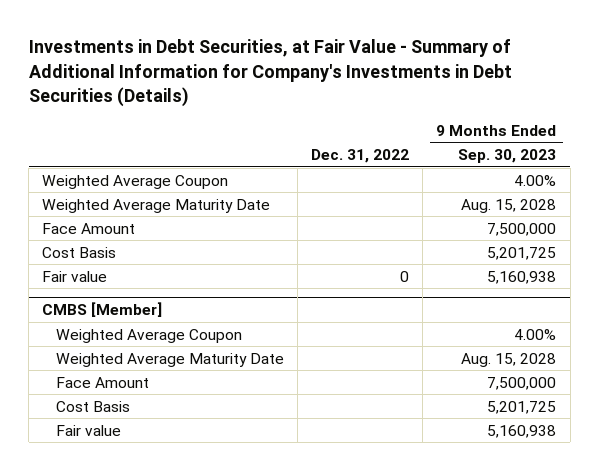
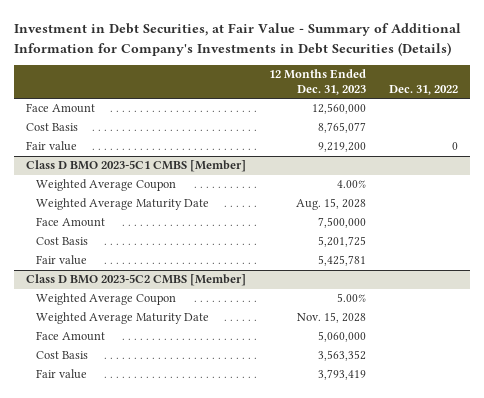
- Investments in Debt Securities, at Fair Value - Summary of Additional Information for Company's Investments in Debt Securities (Details)
+ Investment in Debt Securities, at Fair Value - Summary of Additional Information for Company's Investments in Debt Securities (Details)
- | Dec. 31, 2022 | 9 Months Ended Sep. 30, 2023
+ | 12 Months Ended Dec. 31, 2023 | Dec. 31, 2022
- Weighted Average Coupon | | 4.00%
- Weighted Average Maturity Date | | Aug. 15, 2028
- CMBS [Member]
+ Class D BMO 2023-5C1 CMBS [Member]
+ Class D BMO 2023-5C2 CMBS [Member]
+ Weighted Average Coupon | 5.00% |
+ Weighted Average Maturity Date | Nov. 15, 2028 |
+ Face Amount | 5,060,000 |
+ Cost Basis | 3,563,352 |
+ Fair value | 3,793,419 |

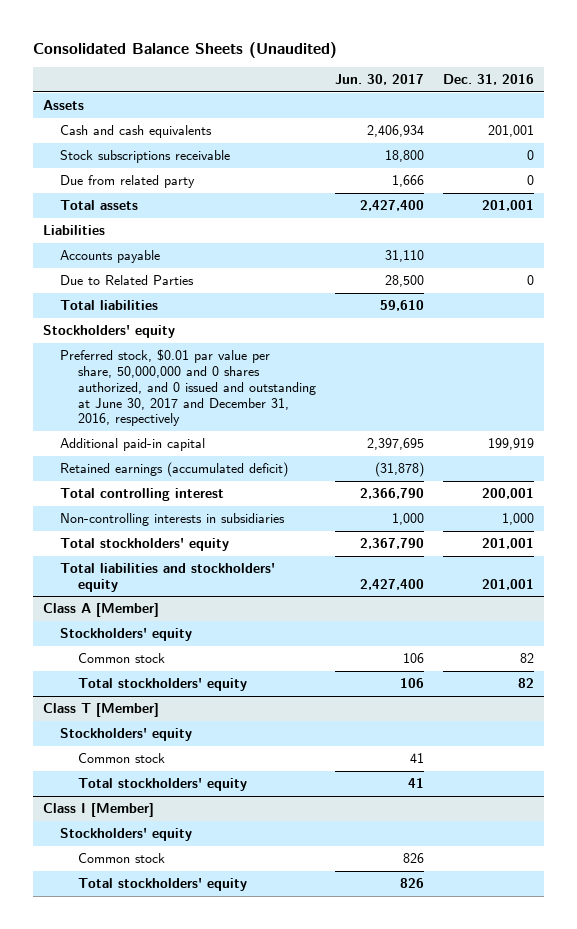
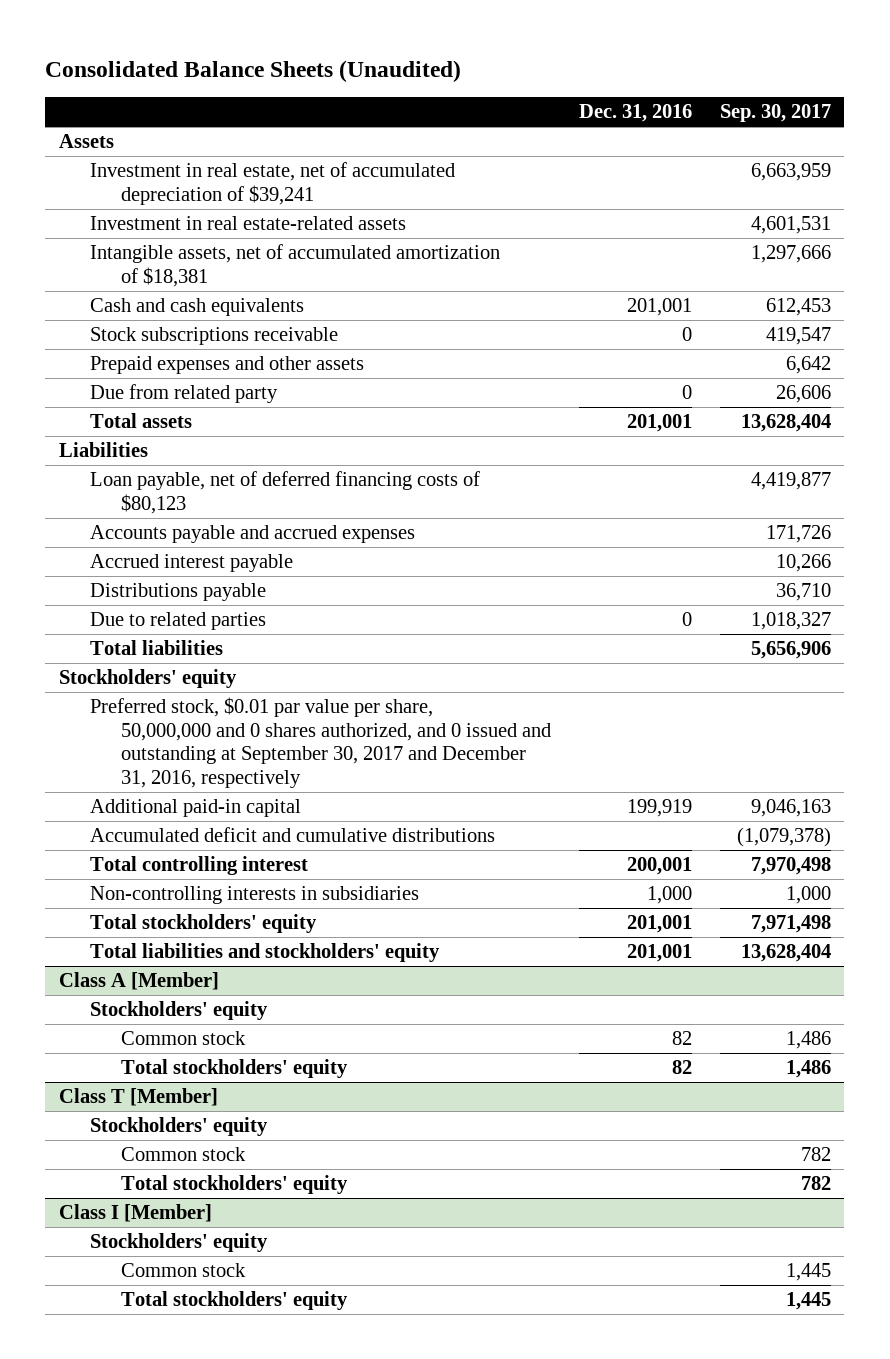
- | Jun. 30, 2017 | Dec. 31, 2016
+ | Dec. 31, 2016 | Sep. 30, 2017
+ Investment in real estate, net of accumulated depreciation of $39,241 | | 6,663,959
+ Investment in real estate-related assets | | 4,601,531
+ Intangible assets, net of accumulated amortization of $18,381 | | 1,297,666
+ Prepaid expenses and other assets | | 6,642
- Accounts payable | 31,110 |
- Due to Related Parties | 28,500 | 0
+ Loan payable, net of deferred financing costs of $80,123 | | 4,419,877
+ Accounts payable and accrued expenses | | 171,726
+ Accrued interest payable | | 10,266
+ Distributions payable | | 36,710
+ Due to related parties | 0 | 1,018,327
- Preferred stock, $0.01 par value per share, 50,000,000 and 0 shares authorized, and 0 issued and outstanding at June 30, 2017 and December 31, 2016, respectively
+ Preferred stock, $0.01 par value per share, 50,000,000 and 0 shares authorized, and 0 issued and outstanding at September 30, 2017 and December 31, 2016, respectively
- Retained earnings (accumulated deficit) | (31,878) |
+ Accumulated deficit and cumulative distributions | | (1,079,378)

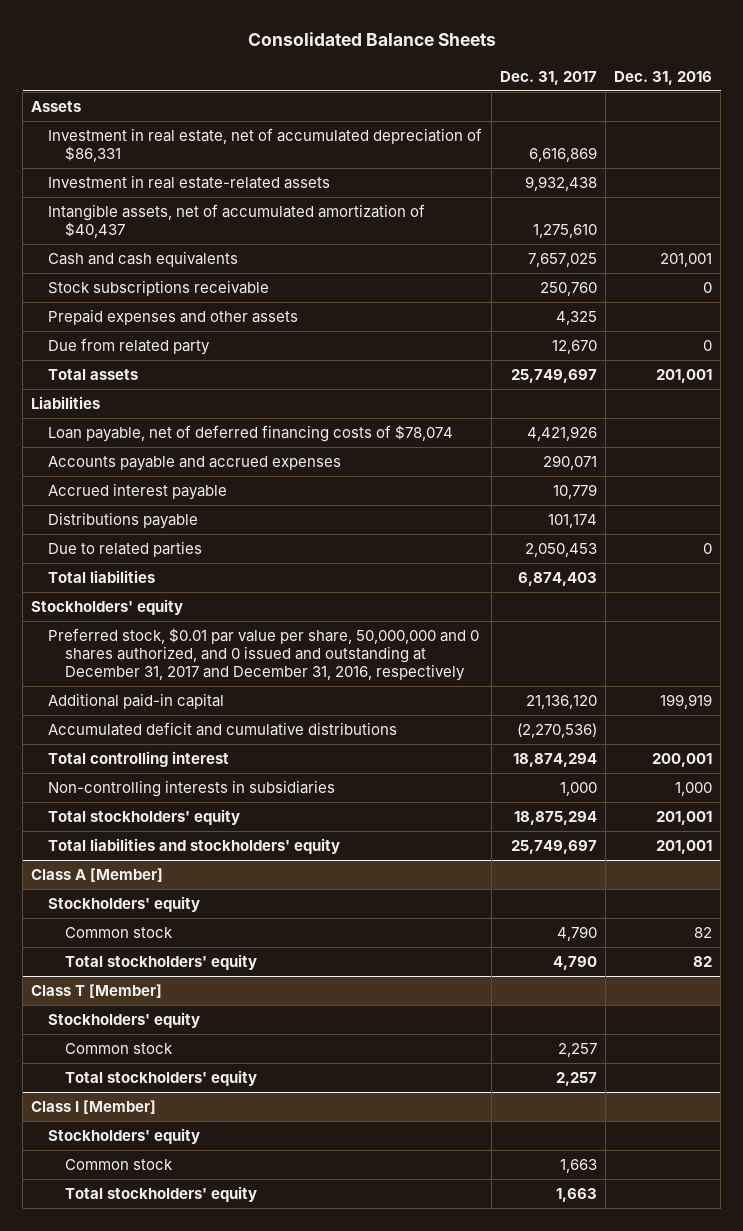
- Consolidated Balance Sheets (Unaudited)
+ Consolidated Balance Sheets
- | Dec. 31, 2016 | Sep. 30, 2017
+ | Dec. 31, 2017 | Dec. 31, 2016
- Investment in real estate, net of accumulated depreciation of $39,241 | | 6,663,959
+ Investment in real estate, net of accumulated depreciation of $86,331 | 6,616,869 |
- Intangible assets, net of accumulated amortization of $18,381 | | 1,297,666
+ Intangible assets, net of accumulated amortization of $40,437 | 1,275,610 |
- Loan payable, net of deferred financing costs of $80,123 | | 4,419,877
+ Loan payable, net of deferred financing costs of $78,074 | 4,421,926 |
- Preferred stock, $0.01 par value per share, 50,000,000 and 0 shares authorized, and 0 issued and outstanding at September 30, 2017 and December 31, 2016, respectively
+ Preferred stock, $0.01 par value per share, 50,000,000 and 0 shares authorized, and 0 issued and outstanding at December 31, 2017 and December 31, 2016, respectively

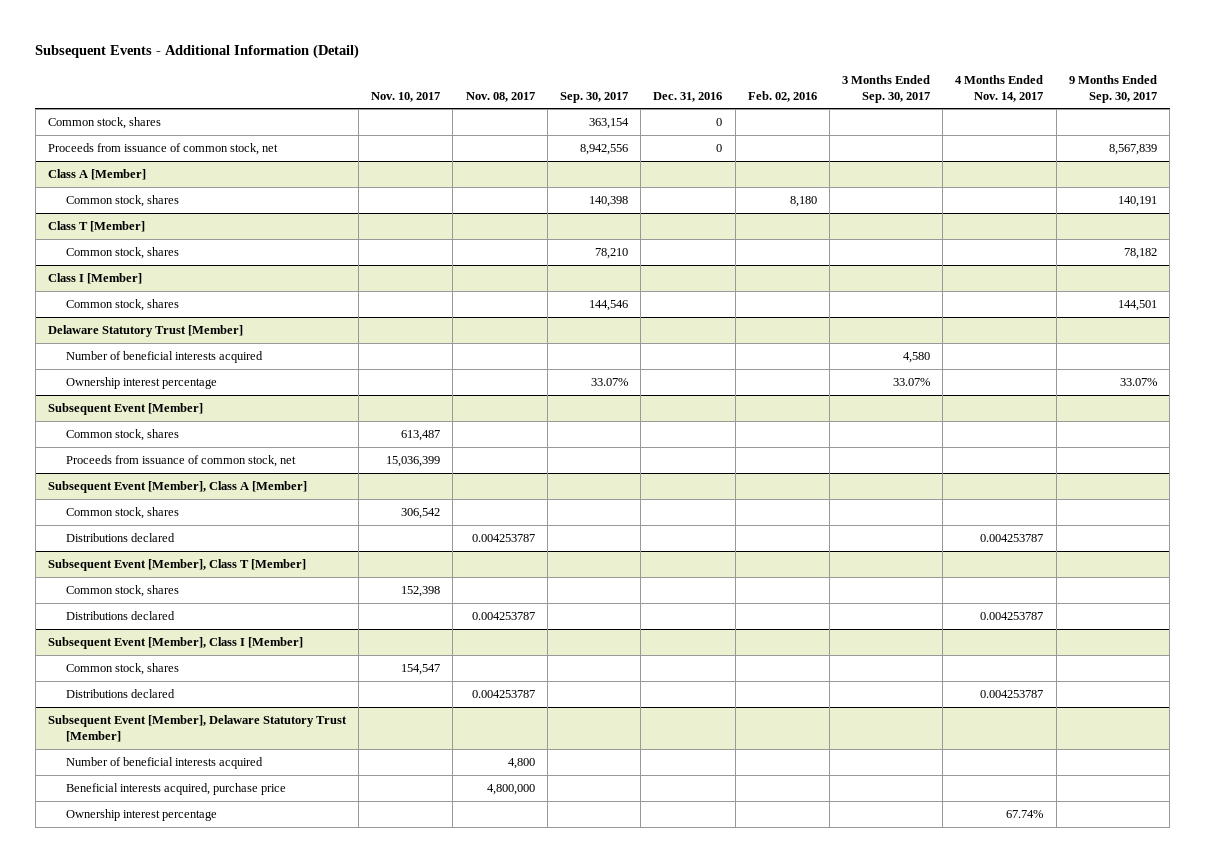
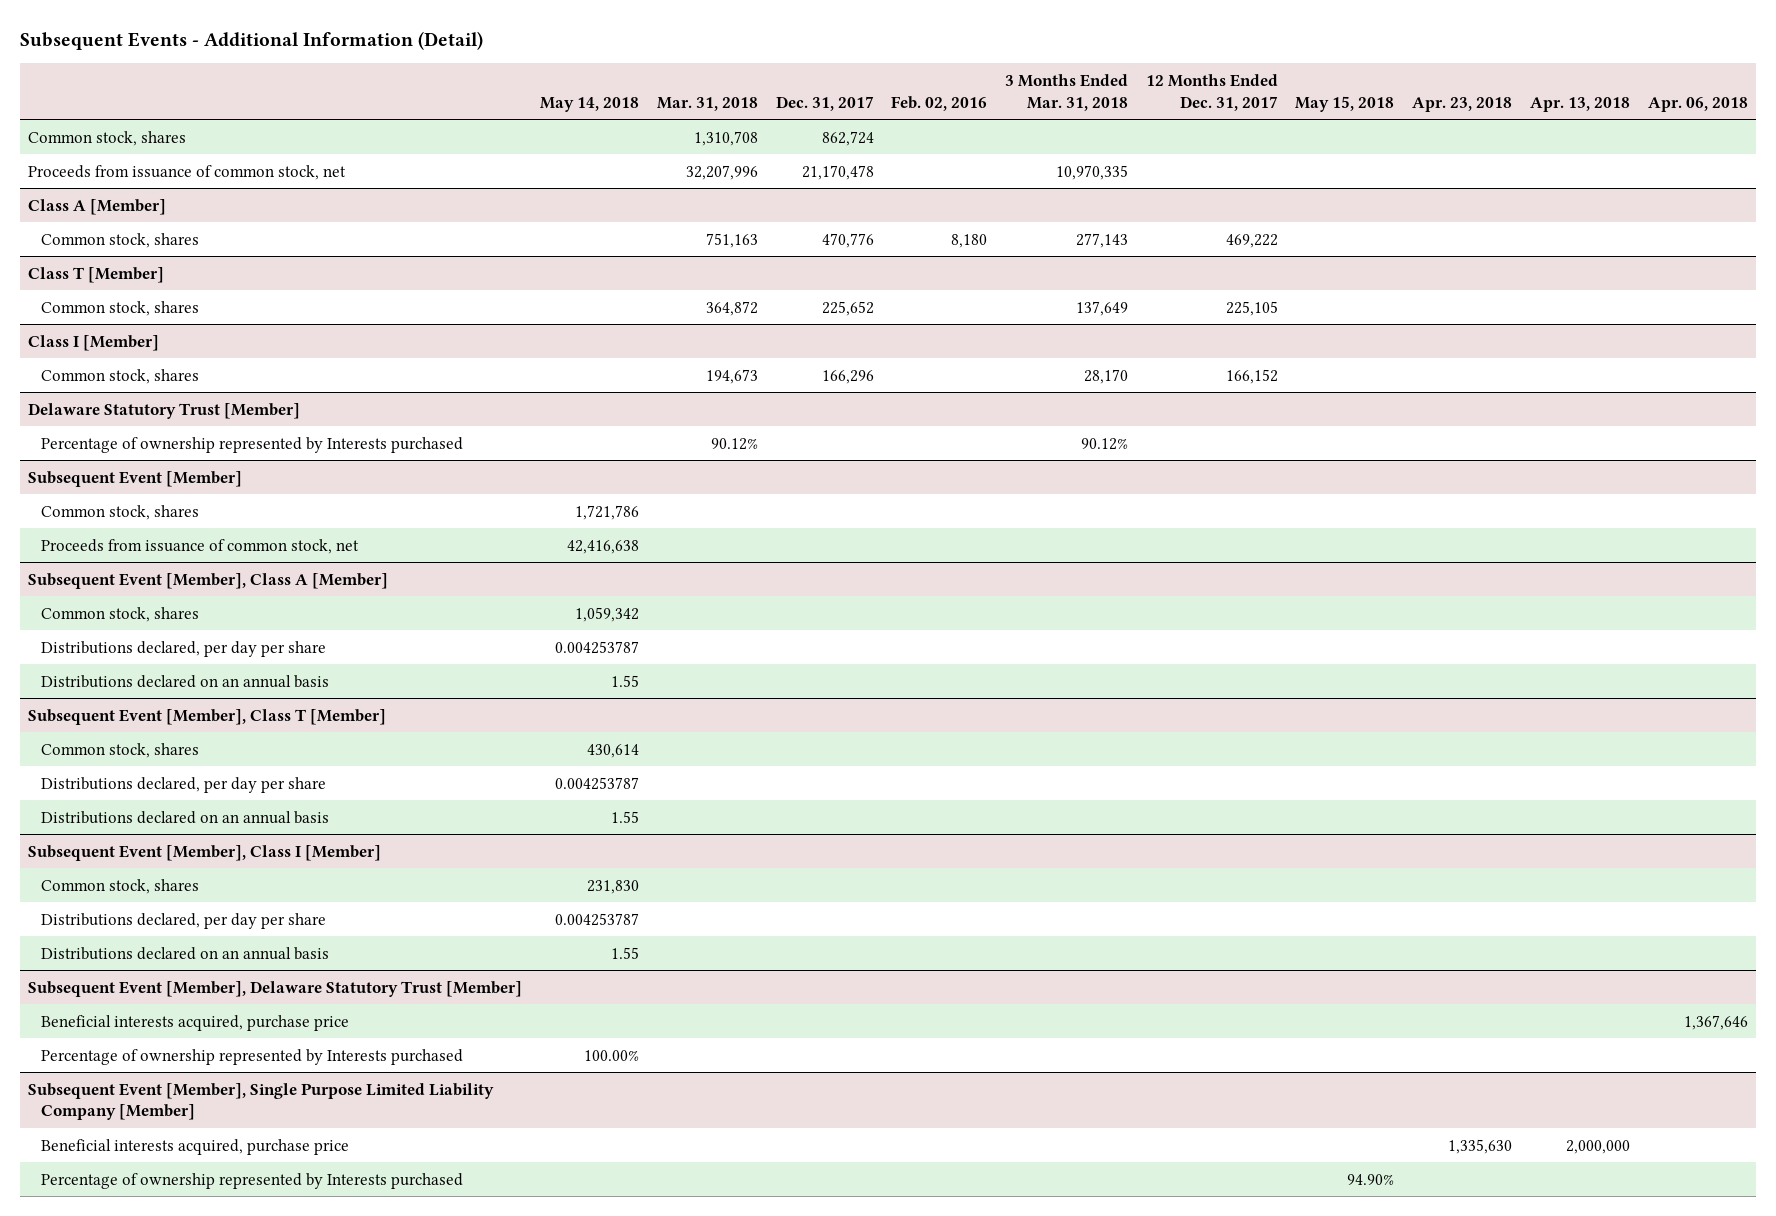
- | Nov. 10, 2017 | Nov. 08, 2017 | Sep. 30, 2017 | Dec. 31, 2016 | Feb. 02, 2016 | 3 Months Ended Sep. 30, 2017 | 4 Months Ended Nov. 14, 2017 | 9 Months Ended Sep. 30, 2017
+ | May 14, 2018 | Mar. 31, 2018 | Dec. 31, 2017 | Feb. 02, 2016 | 3 Months Ended Mar. 31, 2018 | 12 Months Ended Dec. 31, 2017 | May 15, 2018 | Apr. 23, 2018 | Apr. 13, 2018 | Apr. 06, 2018
@ Delaware Statutory Trust [Member]
- Number of beneficial interests acquired | | | | | | 4,580 | |
- Ownership interest percentage | | | 33.07% | | | 33.07% | | 33.07%
+ Percentage of ownership represented by Interests purchased | | 90.12% | | | 90.12% | | | | |
@ Subsequent Event [Member], Class A [Member]
- Distributions declared | | 0.004253787 | | | | | 0.004253787 |
+ Distributions declared, per day per share | 0.004253787 | | | | | | | | |
+ Distributions declared on an annual basis | 1.55 | | | | | | | | |
@ Subsequent Event [Member], Class T [Member]
- Distributions declared | | 0.004253787 | | | | | 0.004253787 |
+ Distributions declared, per day per share | 0.004253787 | | | | | | | | |
+ Distributions declared on an annual basis | 1.55 | | | | | | | | |
@ Subsequent Event [Member], Class I [Member]
- Distributions declared | | 0.004253787 | | | | | 0.004253787 |
+ Distributions declared, per day per share | 0.004253787 | | | | | | | | |
+ Distributions declared on an annual basis | 1.55 | | | | | | | | |
@ Subsequent Event [Member], Delaware Statutory Trust [Member]
- Number of beneficial interests acquired | | 4,800 | | | | | |
- Ownership interest percentage | | | | | | | 67.74% |
+ Percentage of ownership represented by Interests purchased | 100.00% | | | | | | | | |
+ Subsequent Event [Member], Single Purpose Limited Liability Company [Member]
+ Beneficial interests acquired, purchase price | | | | | | | | 1,335,630 | 2,000,000 |
+ Percentage of ownership represented by Interests purchased | | | | | | | 94.90% | | |

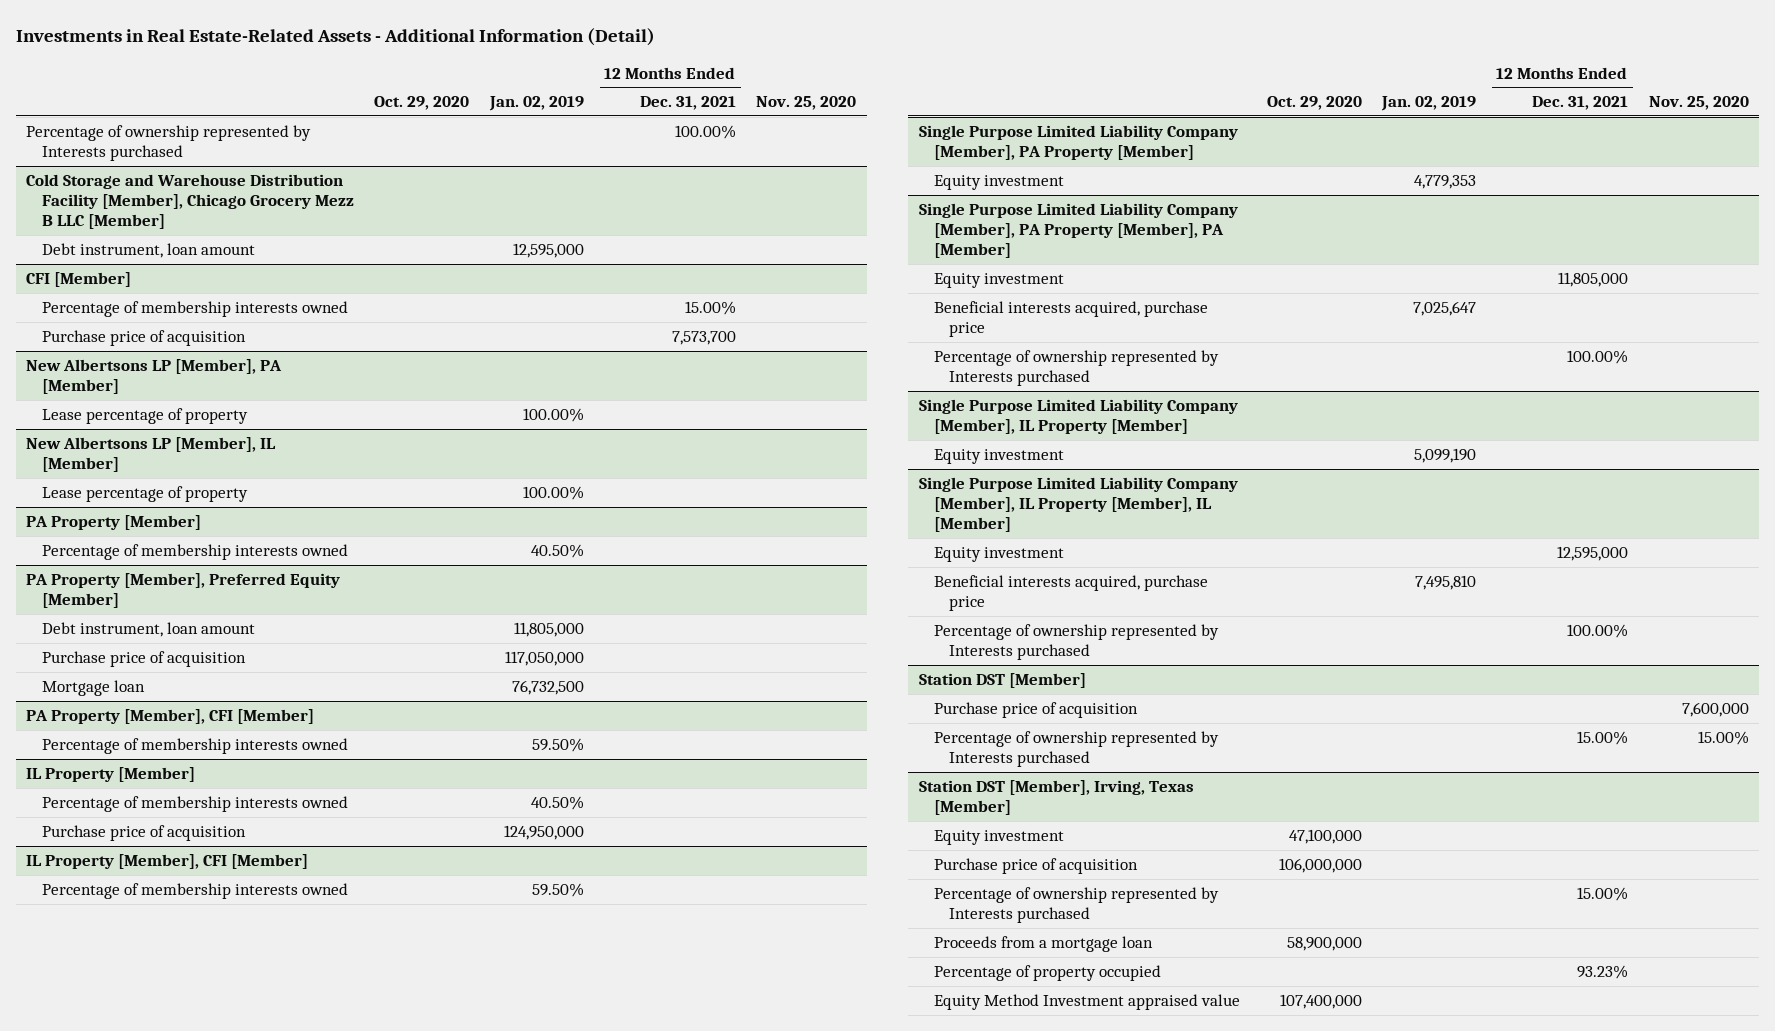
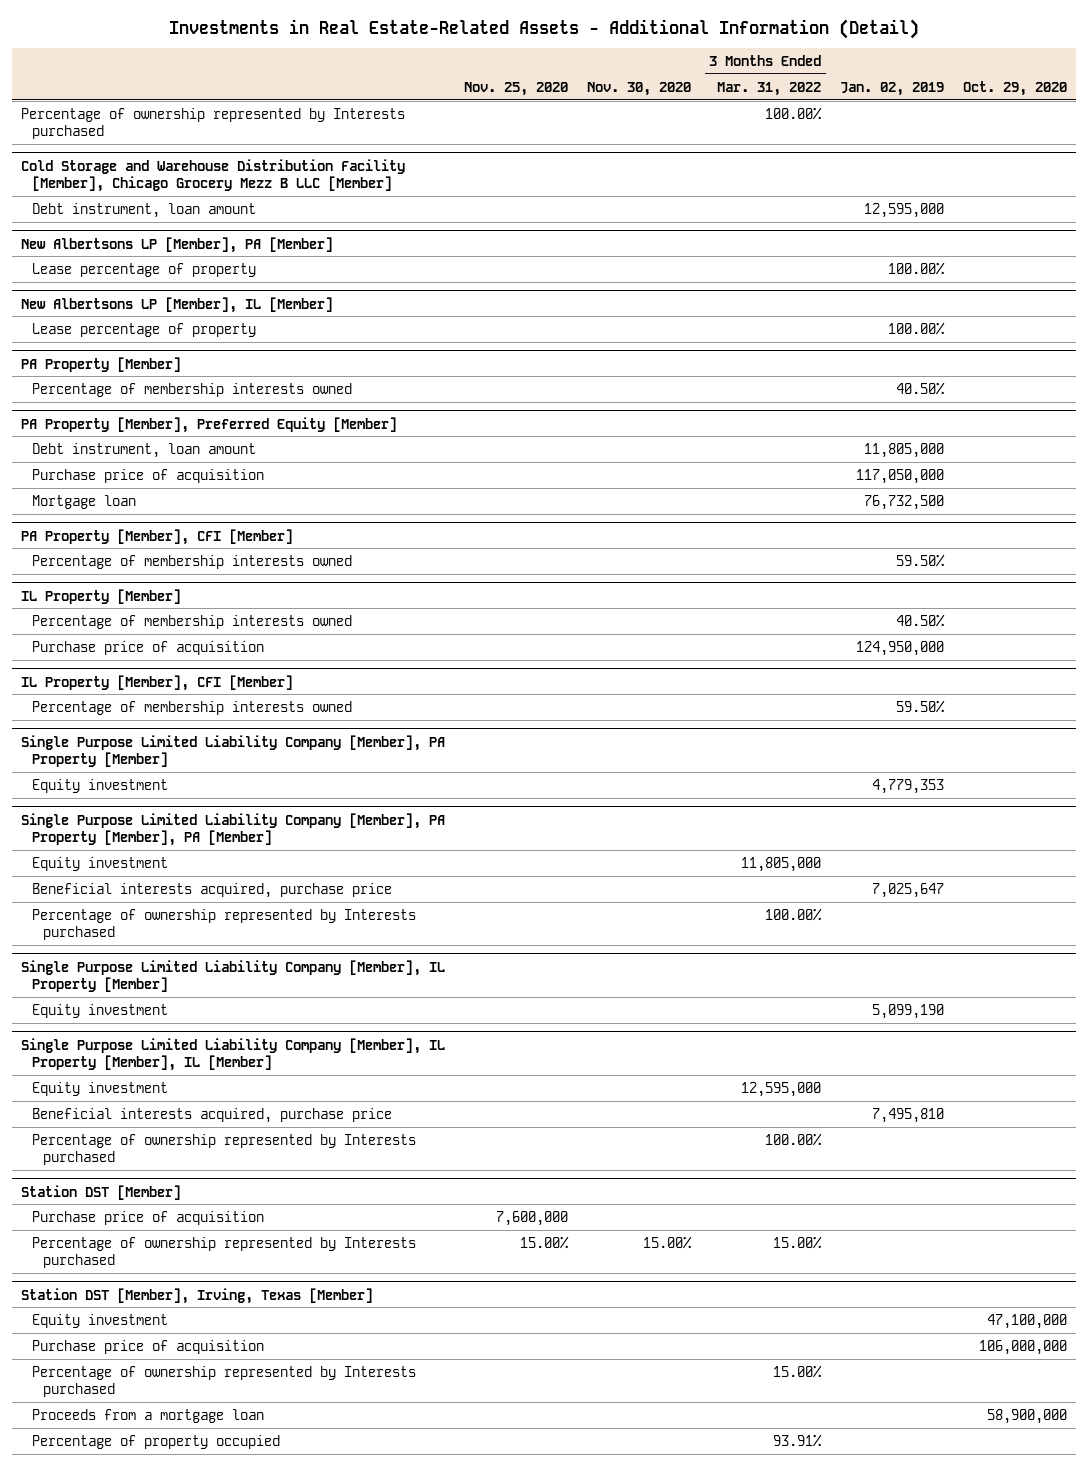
- | Oct. 29, 2020 | Jan. 02, 2019 | 12 Months Ended Dec. 31, 2021 | Nov. 25, 2020
+ | Nov. 25, 2020 | Nov. 30, 2020 | 3 Months Ended Mar. 31, 2022 | Jan. 02, 2019 | Oct. 29, 2020
- CFI [Member]
- Percentage of membership interests owned | | | 15.00% |
- Purchase price of acquisition | | | 7,573,700 |
@ Station DST [Member], Irving, Texas [Member]
- Equity Method Investment appraised value | 107,400,000 | | |

